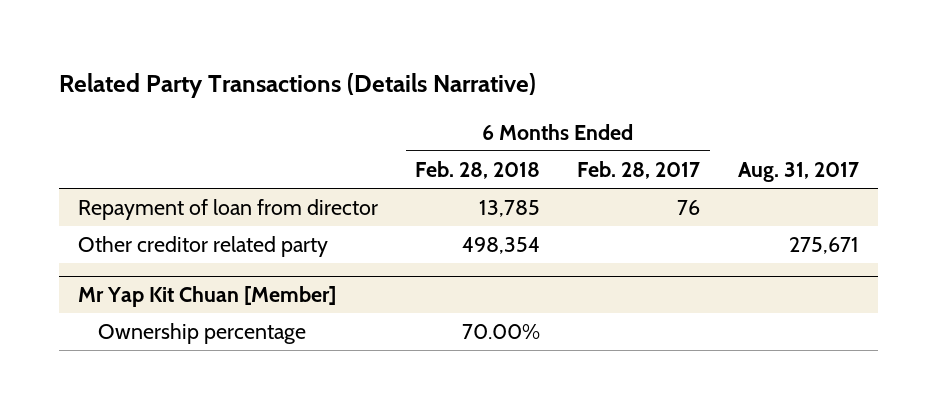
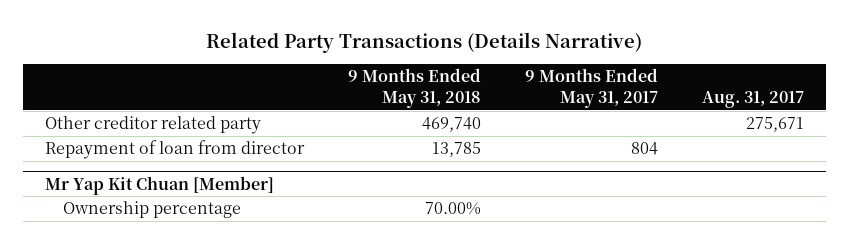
- | 6 Months Ended Feb. 28, 2018 | 6 Months Ended Feb. 28, 2017 | Aug. 31, 2017
+ | 9 Months Ended May 31, 2018 | 9 Months Ended May 31, 2017 | Aug. 31, 2017
moved down: Repayment of loan from director | 13,785 | 804 |

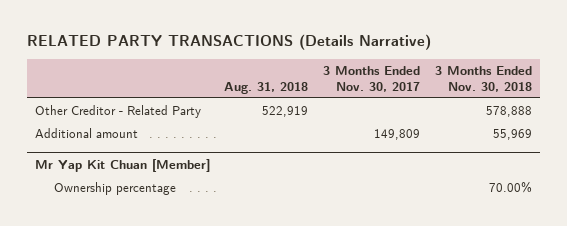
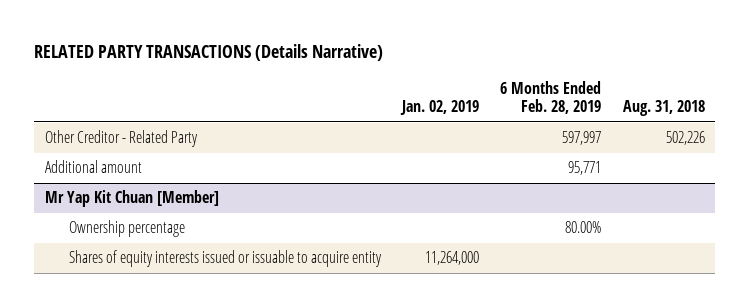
- | Aug. 31, 2018 | 3 Months Ended Nov. 30, 2017 | 3 Months Ended Nov. 30, 2018
+ | Jan. 02, 2019 | 6 Months Ended Feb. 28, 2019 | Aug. 31, 2018
- Other Creditor - Related Party | 522,919 | | 578,888
+ Other Creditor - Related Party | | 597,997 | 502,226
@ Mr Yap Kit Chuan [Member]
+ Shares of equity interests issued or issuable to acquire entity | 11,264,000 | |

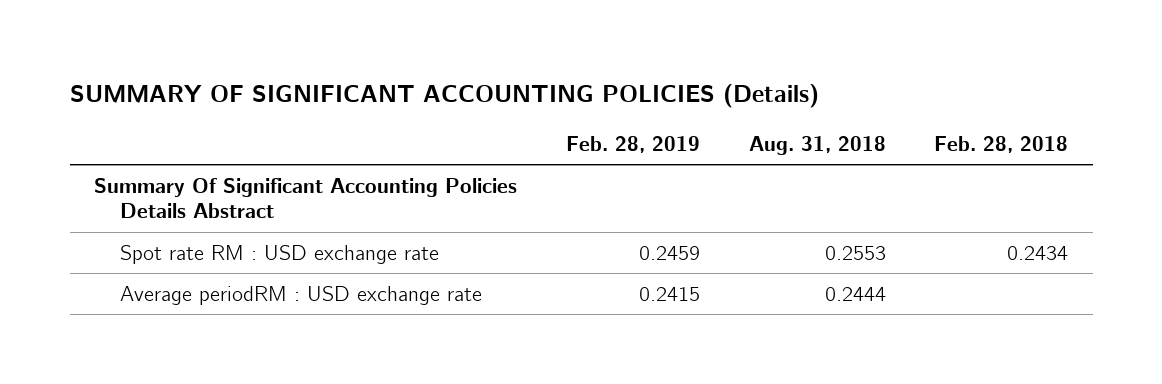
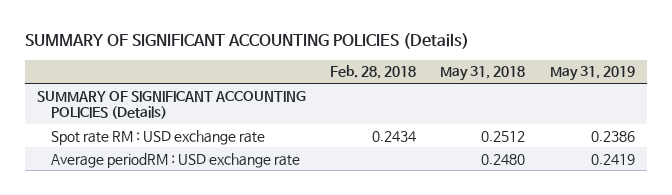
- | Feb. 28, 2019 | Aug. 31, 2018 | Feb. 28, 2018
+ | Feb. 28, 2018 | May 31, 2018 | May 31, 2019
- Summary Of Significant Accounting Policies Details Abstract
+ SUMMARY OF SIGNIFICANT ACCOUNTING POLICIES (Details)

